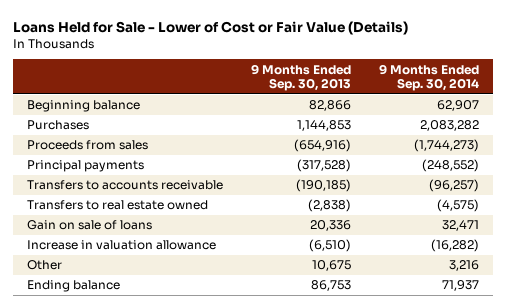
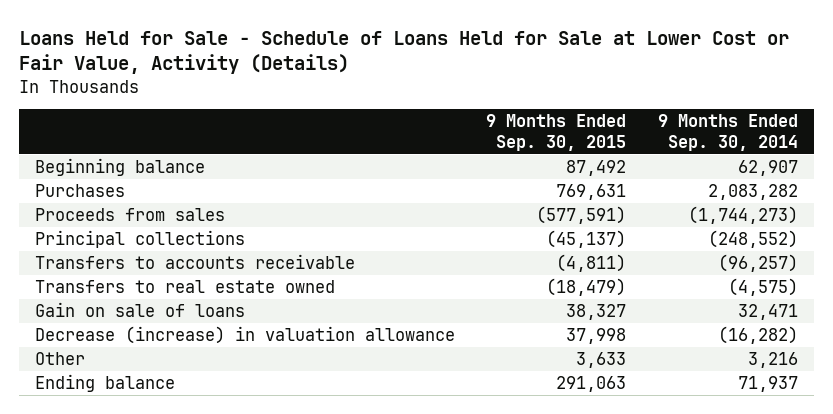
- Loans Held for Sale - Lower of Cost or Fair Value (Details)
+ Loans Held for Sale - Schedule of Loans Held for Sale at Lower Cost or Fair Value, Activity (Details)
- | 9 Months Ended Sep. 30, 2013 | 9 Months Ended Sep. 30, 2014
+ | 9 Months Ended Sep. 30, 2015 | 9 Months Ended Sep. 30, 2014
- Principal payments | (317,528) | (248,552)
+ Principal collections | (45,137) | (248,552)
- Increase in valuation allowance | (6,510) | (16,282)
+ Decrease (increase) in valuation allowance | 37,998 | (16,282)

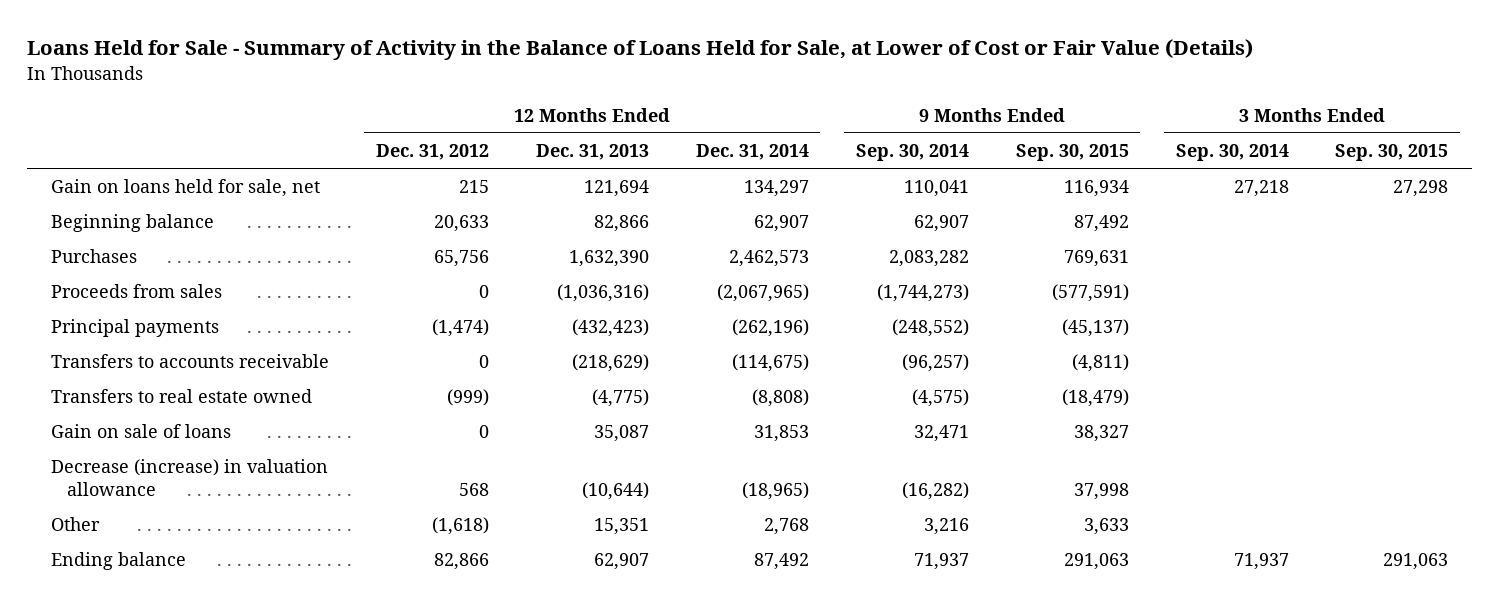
- Loans Held for Sale - Schedule of Loans Held for Sale at Lower Cost or Fair Value, Activity (Details)
+ Loans Held for Sale - Summary of Activity in the Balance of Loans Held for Sale, at Lower of Cost or Fair Value (Details)
- | 9 Months Ended Sep. 30, 2015 | 9 Months Ended Sep. 30, 2014
+ | 12 Months Ended Dec. 31, 2012 | 12 Months Ended Dec. 31, 2013 | 12 Months Ended Dec. 31, 2014 | 9 Months Ended Sep. 30, 2014 | 9 Months Ended Sep. 30, 2015 | 3 Months Ended Sep. 30, 2014 | 3 Months Ended Sep. 30, 2015
+ Gain on loans held for sale, net | 215 | 121,694 | 134,297 | 110,041 | 116,934 | 27,218 | 27,298
- Principal collections | (45,137) | (248,552)
+ Principal payments | (1,474) | (432,423) | (262,196) | (248,552) | (45,137) | |

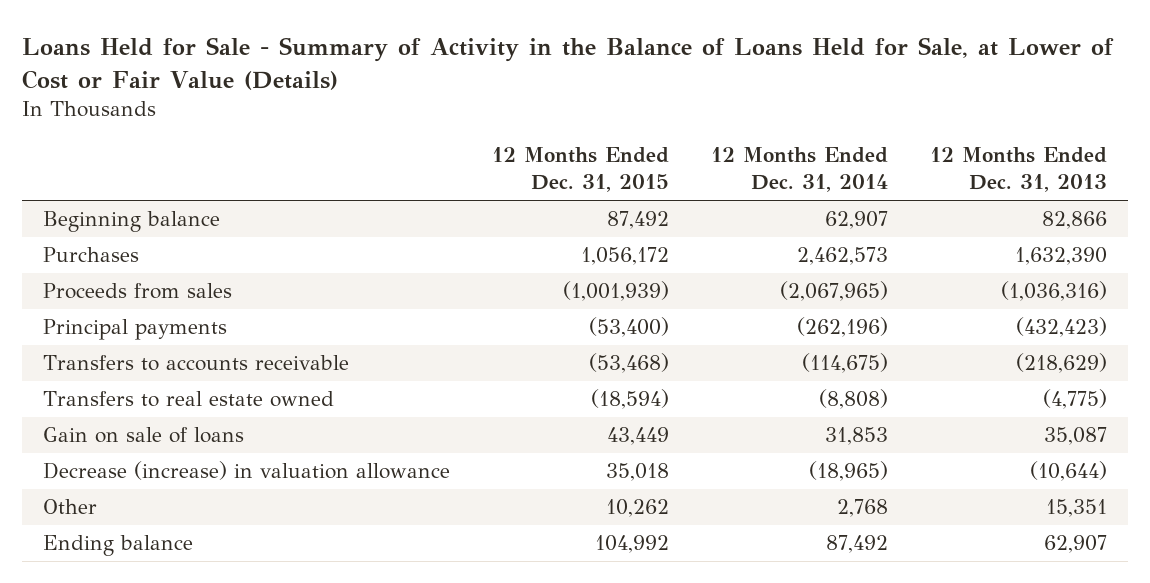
- | 12 Months Ended Dec. 31, 2012 | 12 Months Ended Dec. 31, 2013 | 12 Months Ended Dec. 31, 2014 | 9 Months Ended Sep. 30, 2014 | 9 Months Ended Sep. 30, 2015 | 3 Months Ended Sep. 30, 2014 | 3 Months Ended Sep. 30, 2015
+ | 12 Months Ended Dec. 31, 2015 | 12 Months Ended Dec. 31, 2014 | 12 Months Ended Dec. 31, 2013
- Gain on loans held for sale, net | 215 | 121,694 | 134,297 | 110,041 | 116,934 | 27,218 | 27,298

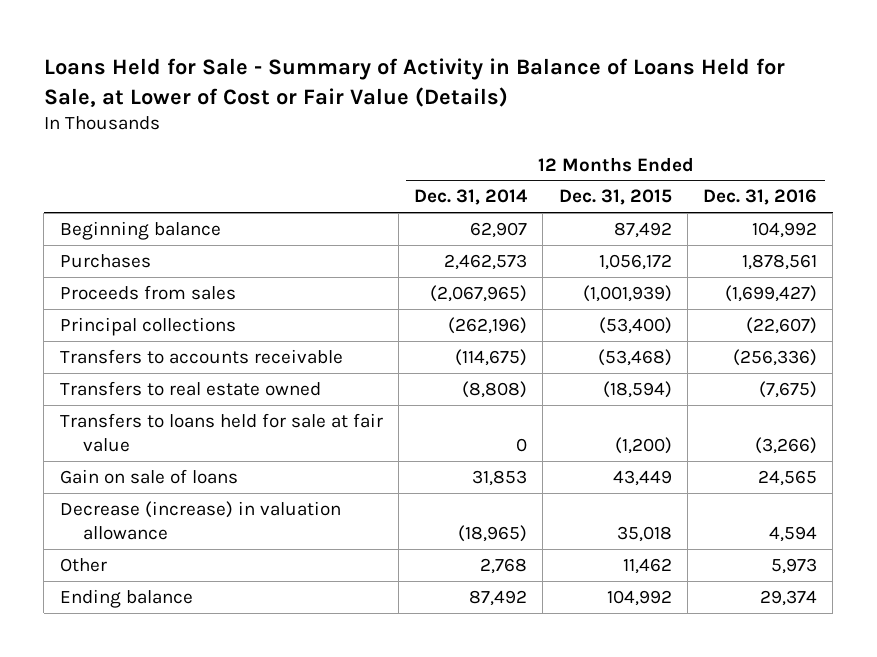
- Loans Held for Sale - Summary of Activity in the Balance of Loans Held for Sale, at Lower of Cost or Fair Value (Details)
+ Loans Held for Sale - Summary of Activity in Balance of Loans Held for Sale, at Lower of Cost or Fair Value (Details)
- | 12 Months Ended Dec. 31, 2015 | 12 Months Ended Dec. 31, 2014 | 12 Months Ended Dec. 31, 2013
+ | 12 Months Ended Dec. 31, 2014 | 12 Months Ended Dec. 31, 2015 | 12 Months Ended Dec. 31, 2016
- Principal payments | (53,400) | (262,196) | (432,423)
+ Principal collections | (262,196) | (53,400) | (22,607)
+ Transfers to loans held for sale at fair value | 0 | (1,200) | (3,266)
- Other | 10,262 | 2,768 | 15,351
+ Other | 2,768 | 11,462 | 5,973

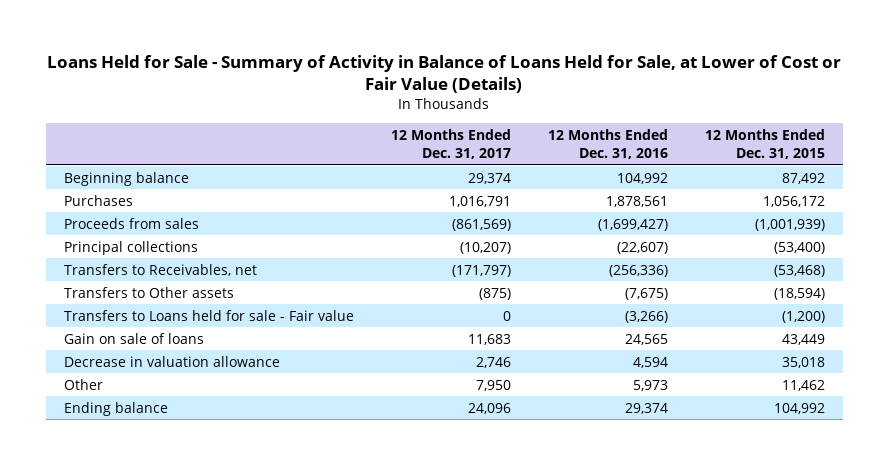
- | 12 Months Ended Dec. 31, 2014 | 12 Months Ended Dec. 31, 2015 | 12 Months Ended Dec. 31, 2016
+ | 12 Months Ended Dec. 31, 2017 | 12 Months Ended Dec. 31, 2016 | 12 Months Ended Dec. 31, 2015
- Transfers to accounts receivable | (114,675) | (53,468) | (256,336)
- Transfers to real estate owned | (8,808) | (18,594) | (7,675)
- Transfers to loans held for sale at fair value | 0 | (1,200) | (3,266)
+ Transfers to Receivables, net | (171,797) | (256,336) | (53,468)
+ Transfers to Other assets | (875) | (7,675) | (18,594)
+ Transfers to Loans held for sale - Fair value | 0 | (3,266) | (1,200)
- Decrease (increase) in valuation allowance | (18,965) | 35,018 | 4,594
+ Decrease in valuation allowance | 2,746 | 4,594 | 35,018

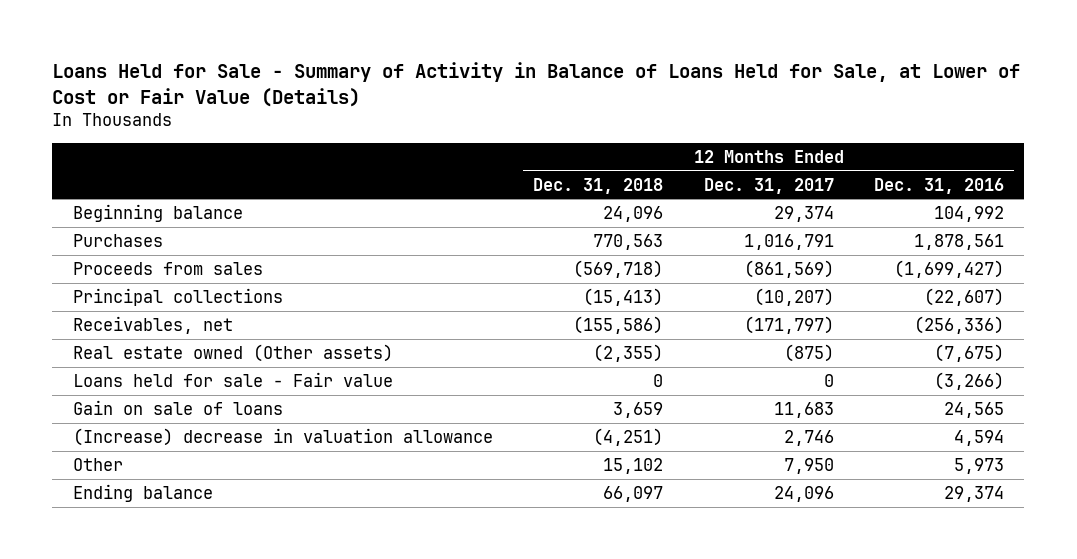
- | 12 Months Ended Dec. 31, 2017 | 12 Months Ended Dec. 31, 2016 | 12 Months Ended Dec. 31, 2015
+ | 12 Months Ended Dec. 31, 2018 | 12 Months Ended Dec. 31, 2017 | 12 Months Ended Dec. 31, 2016
- Transfers to Receivables, net | (171,797) | (256,336) | (53,468)
- Transfers to Other assets | (875) | (7,675) | (18,594)
- Transfers to Loans held for sale - Fair value | 0 | (3,266) | (1,200)
+ Receivables, net | (155,586) | (171,797) | (256,336)
+ Real estate owned (Other assets) | (2,355) | (875) | (7,675)
+ Loans held for sale - Fair value | 0 | 0 | (3,266)
- Decrease in valuation allowance | 2,746 | 4,594 | 35,018
+ (Increase) decrease in valuation allowance | (4,251) | 2,746 | 4,594

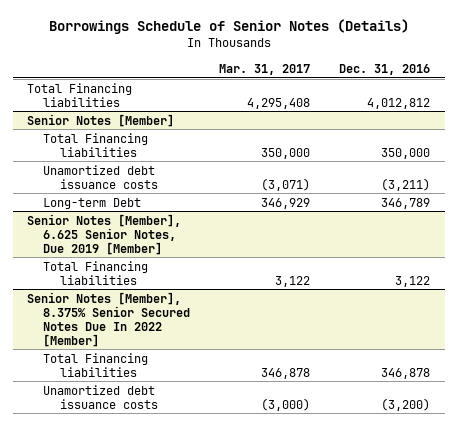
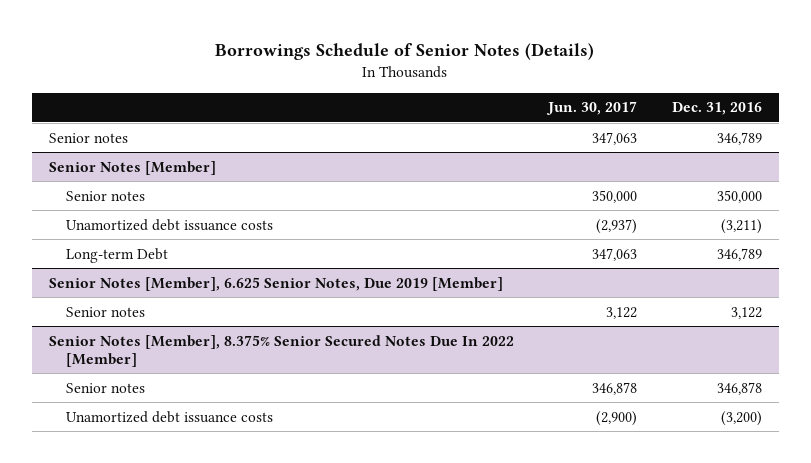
- | Mar. 31, 2017 | Dec. 31, 2016
+ | Jun. 30, 2017 | Dec. 31, 2016
- Total Financing liabilities | 4,295,408 | 4,012,812
+ Senior notes | 347,063 | 346,789
@ Senior Notes [Member]
- Total Financing liabilities | 350,000 | 350,000
+ Senior notes | 350,000 | 350,000
@ Senior Notes [Member], 6.625 Senior Notes, Due 2019 [Member]
- Total Financing liabilities | 3,122 | 3,122
+ Senior notes | 3,122 | 3,122
@ Senior Notes [Member], 8.375% Senior Secured Notes Due In 2022 [Member]
- Total Financing liabilities | 346,878 | 346,878
+ Senior notes | 346,878 | 346,878

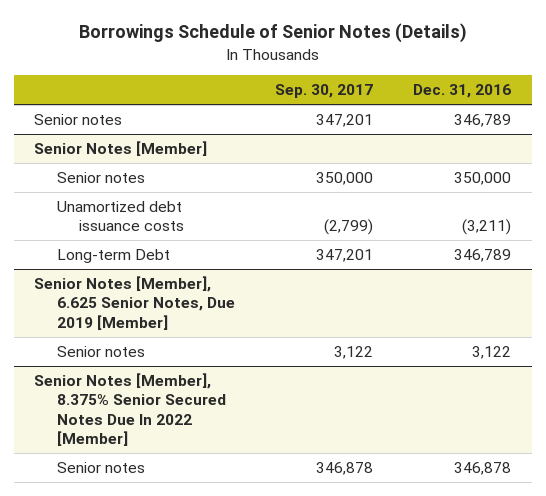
- | Jun. 30, 2017 | Dec. 31, 2016
+ | Sep. 30, 2017 | Dec. 31, 2016
@ Senior Notes [Member], 8.375% Senior Secured Notes Due In 2022 [Member]
- Unamortized debt issuance costs | (2,900) | (3,200)

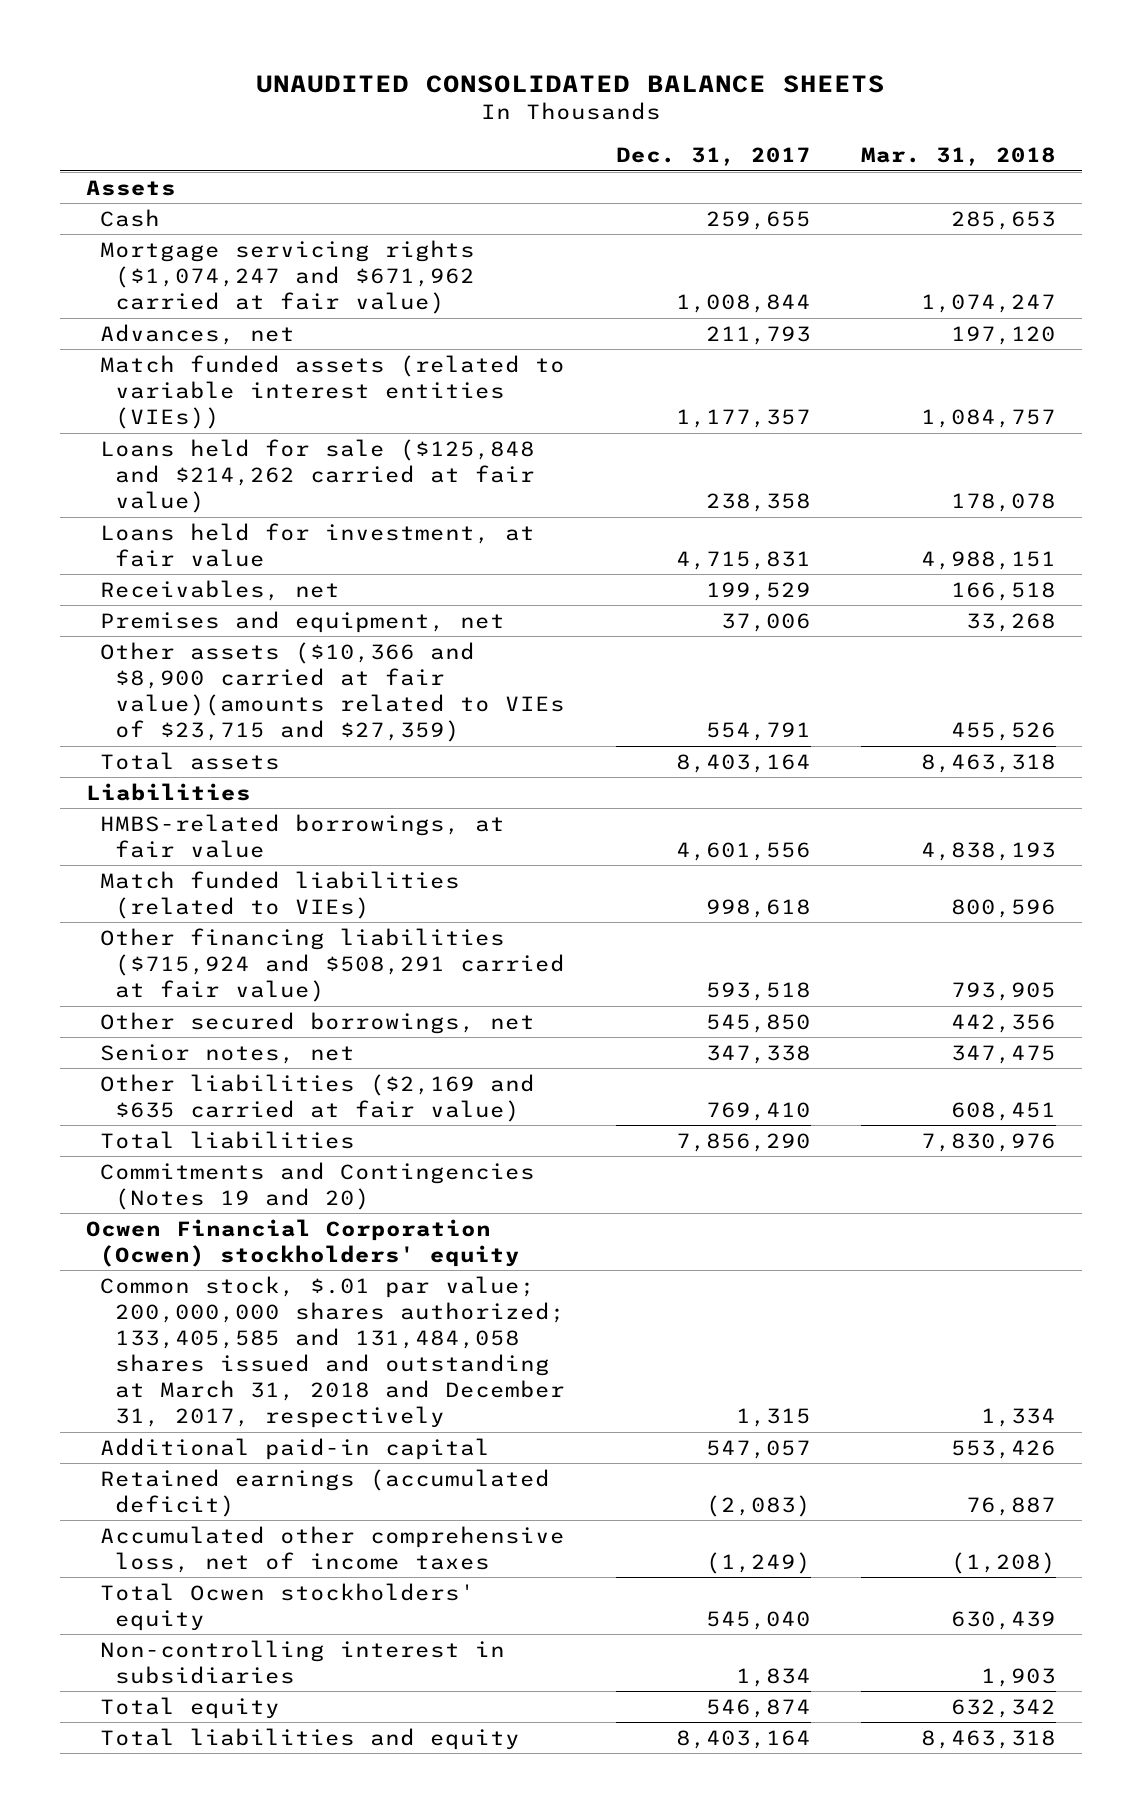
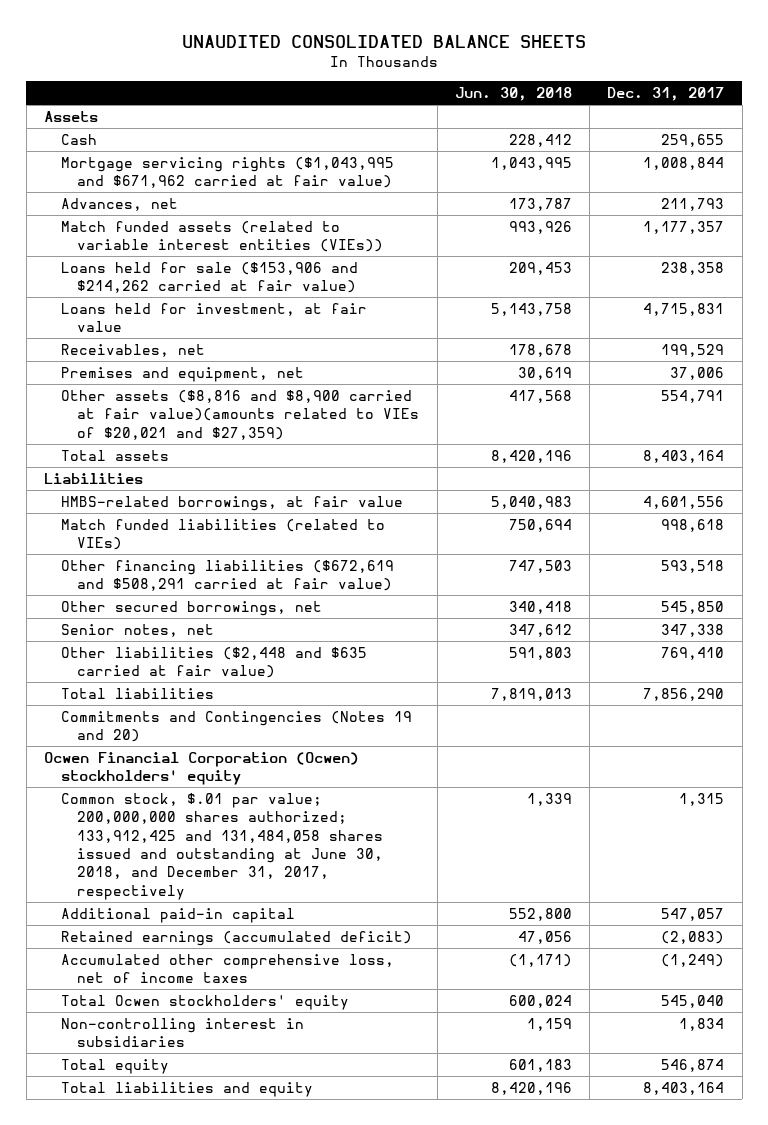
- | Dec. 31, 2017 | Mar. 31, 2018
+ | Jun. 30, 2018 | Dec. 31, 2017
- Mortgage servicing rights ($1,074,247 and $671,962 carried at fair value) | 1,008,844 | 1,074,247
+ Mortgage servicing rights ($1,043,995 and $671,962 carried at fair value) | 1,043,995 | 1,008,844
- Loans held for sale ($125,848 and $214,262 carried at fair value) | 238,358 | 178,078
+ Loans held for sale ($153,906 and $214,262 carried at fair value) | 209,453 | 238,358
- Other assets ($10,366 and $8,900 carried at fair value)(amounts related to VIEs of $23,715 and $27,359) | 554,791 | 455,526
+ Other assets ($8,816 and $8,900 carried at fair value)(amounts related to VIEs of $20,021 and $27,359) | 417,568 | 554,791
- Other financing liabilities ($715,924 and $508,291 carried at fair value) | 593,518 | 793,905
+ Other financing liabilities ($672,619 and $508,291 carried at fair value) | 747,503 | 593,518
- Other liabilities ($2,169 and $635 carried at fair value) | 769,410 | 608,451
+ Other liabilities ($2,448 and $635 carried at fair value) | 591,803 | 769,410
- Common stock, $.01 par value; 200,000,000 shares authorized; 133,405,585 and 131,484,058 shares issued and outstanding at March 31, 2018 and December 31, 2017, respectively | 1,315 | 1,334
+ Common stock, $.01 par value; 200,000,000 shares authorized; 133,912,425 and 131,484,058 shares issued and outstanding at June 30, 2018, and December 31, 2017, respectively | 1,339 | 1,315

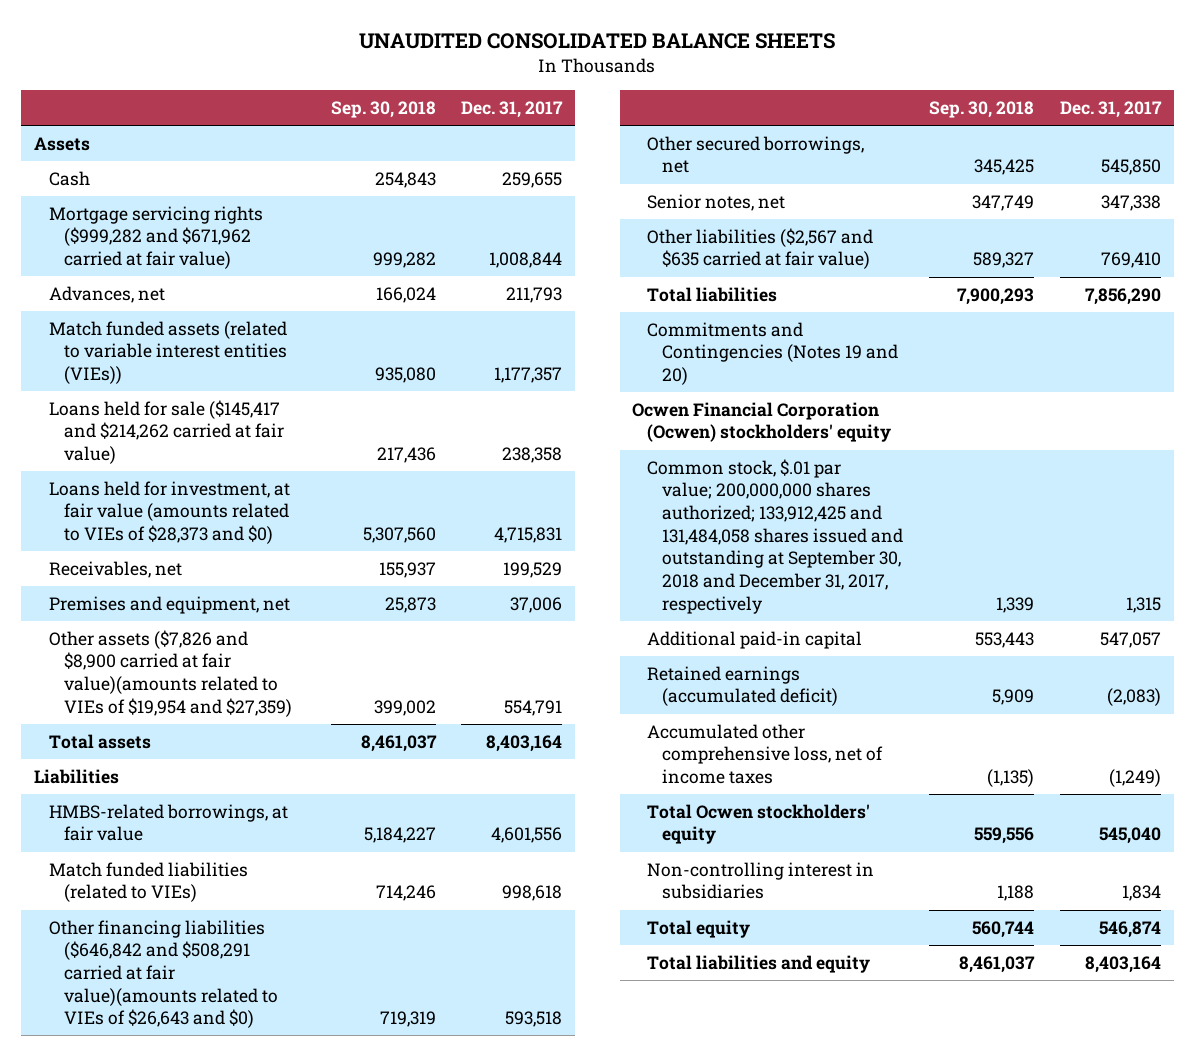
- | Jun. 30, 2018 | Dec. 31, 2017
+ | Sep. 30, 2018 | Dec. 31, 2017
- Mortgage servicing rights ($1,043,995 and $671,962 carried at fair value) | 1,043,995 | 1,008,844
+ Mortgage servicing rights ($999,282 and $671,962 carried at fair value) | 999,282 | 1,008,844
- Loans held for sale ($153,906 and $214,262 carried at fair value) | 209,453 | 238,358
- Loans held for investment, at fair value | 5,143,758 | 4,715,831
+ Loans held for sale ($145,417 and $214,262 carried at fair value) | 217,436 | 238,358
+ Loans held for investment, at fair value (amounts related to VIEs of $28,373 and $0) | 5,307,560 | 4,715,831
- Other assets ($8,816 and $8,900 carried at fair value)(amounts related to VIEs of $20,021 and $27,359) | 417,568 | 554,791
+ Other assets ($7,826 and $8,900 carried at fair value)(amounts related to VIEs of $19,954 and $27,359) | 399,002 | 554,791
- Other financing liabilities ($672,619 and $508,291 carried at fair value) | 747,503 | 593,518
+ Other financing liabilities ($646,842 and $508,291 carried at fair value)(amounts related to VIEs of $26,643 and $0) | 719,319 | 593,518
- Other liabilities ($2,448 and $635 carried at fair value) | 591,803 | 769,410
+ Other liabilities ($2,567 and $635 carried at fair value) | 589,327 | 769,410
- Common stock, $.01 par value; 200,000,000 shares authorized; 133,912,425 and 131,484,058 shares issued and outstanding at June 30, 2018, and December 31, 2017, respectively | 1,339 | 1,315
+ Common stock, $.01 par value; 200,000,000 shares authorized; 133,912,425 and 131,484,058 shares issued and outstanding at September 30, 2018 and December 31, 2017, respectively | 1,339 | 1,315

